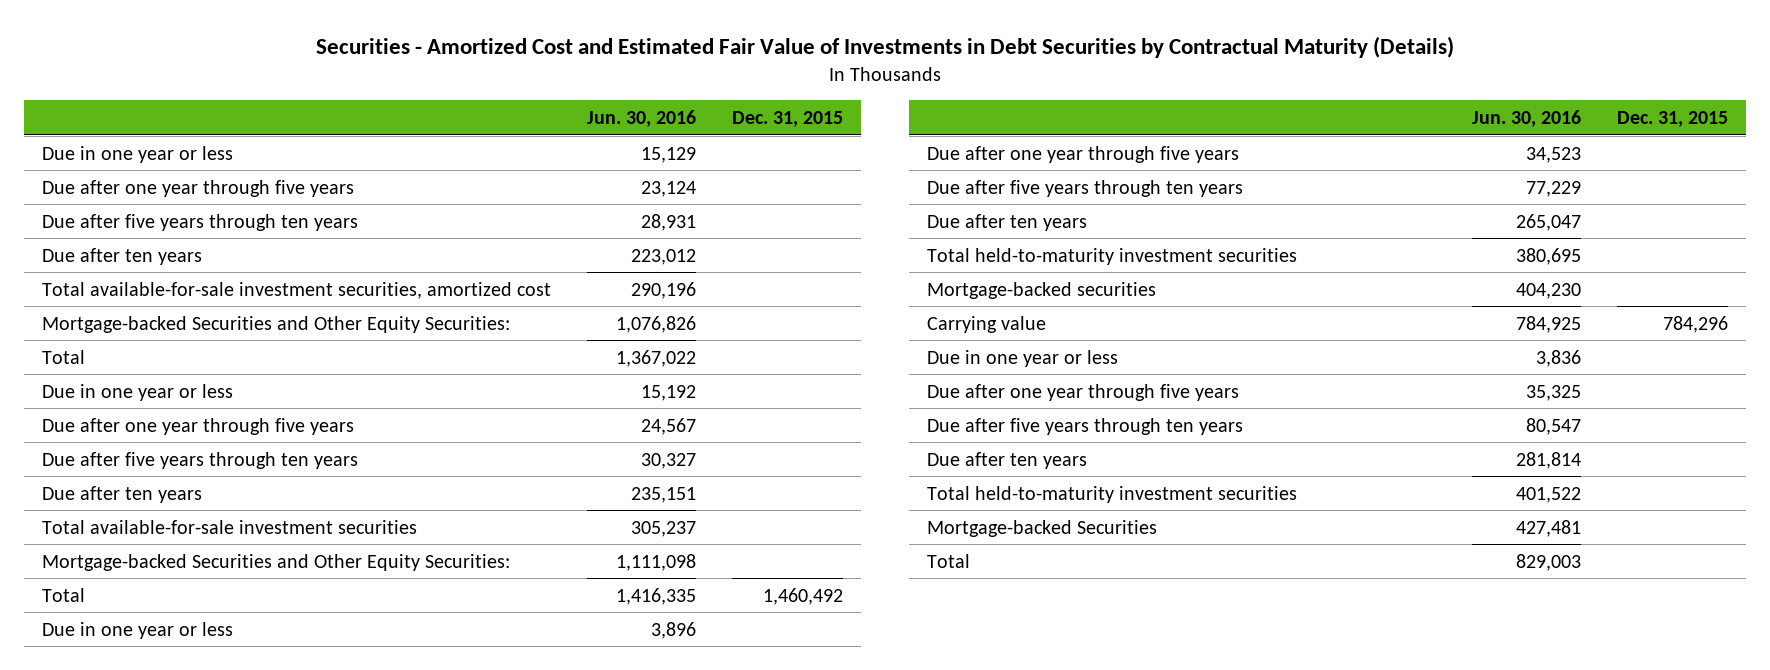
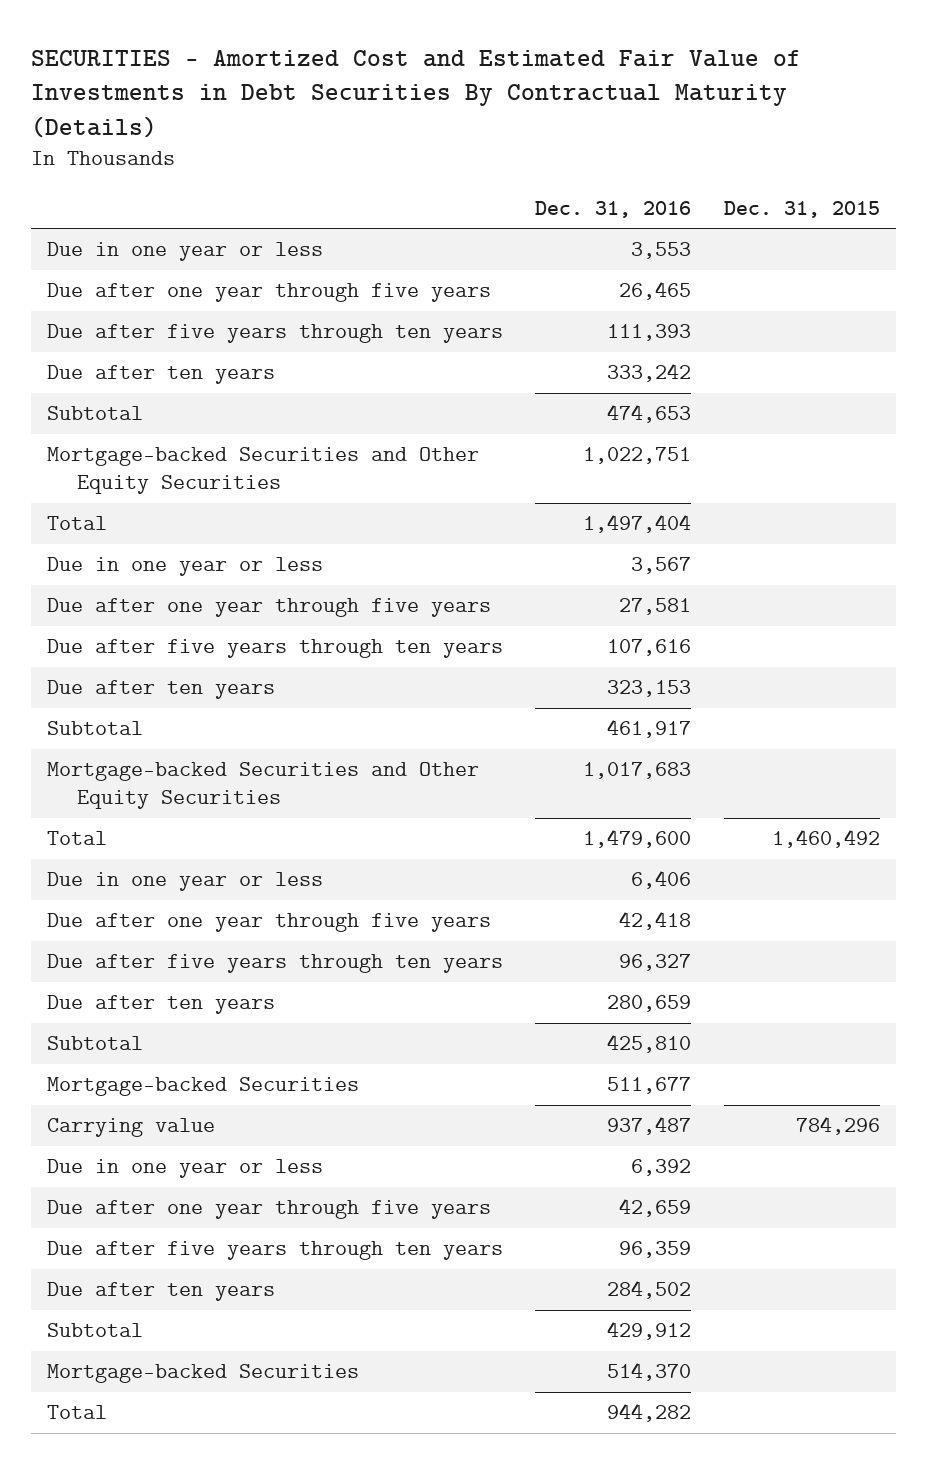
- Securities - Amortized Cost and Estimated Fair Value of Investments in Debt Securities by Contractual Maturity (Details)
+ SECURITIES - Amortized Cost and Estimated Fair Value of Investments in Debt Securities By Contractual Maturity (Details)
- | Jun. 30, 2016 | Dec. 31, 2015
+ | Dec. 31, 2016 | Dec. 31, 2015
- Total available-for-sale investment securities, amortized cost | 290,196 |
- Mortgage-backed Securities and Other Equity Securities: | 1,076,826 |
+ Subtotal | 474,653 |
+ Mortgage-backed Securities and Other Equity Securities | 1,022,751 |
- Total available-for-sale investment securities | 305,237 |
- Mortgage-backed Securities and Other Equity Securities: | 1,111,098 |
+ Subtotal | 461,917 |
+ Mortgage-backed Securities and Other Equity Securities | 1,017,683 |
- Total held-to-maturity investment securities | 380,695 |
- Mortgage-backed securities | 404,230 |
+ Subtotal | 425,810 |
+ Mortgage-backed Securities | 511,677 |
- Total held-to-maturity investment securities | 401,522 |
+ Subtotal | 429,912 |

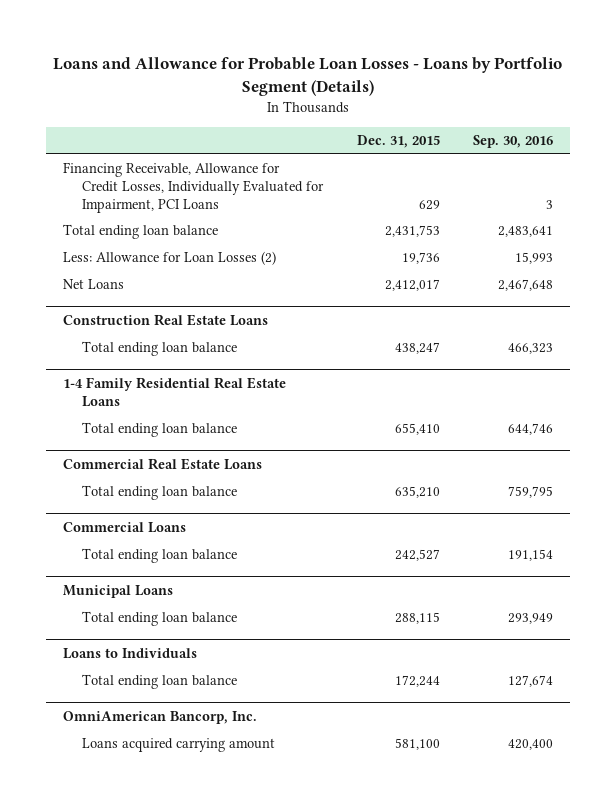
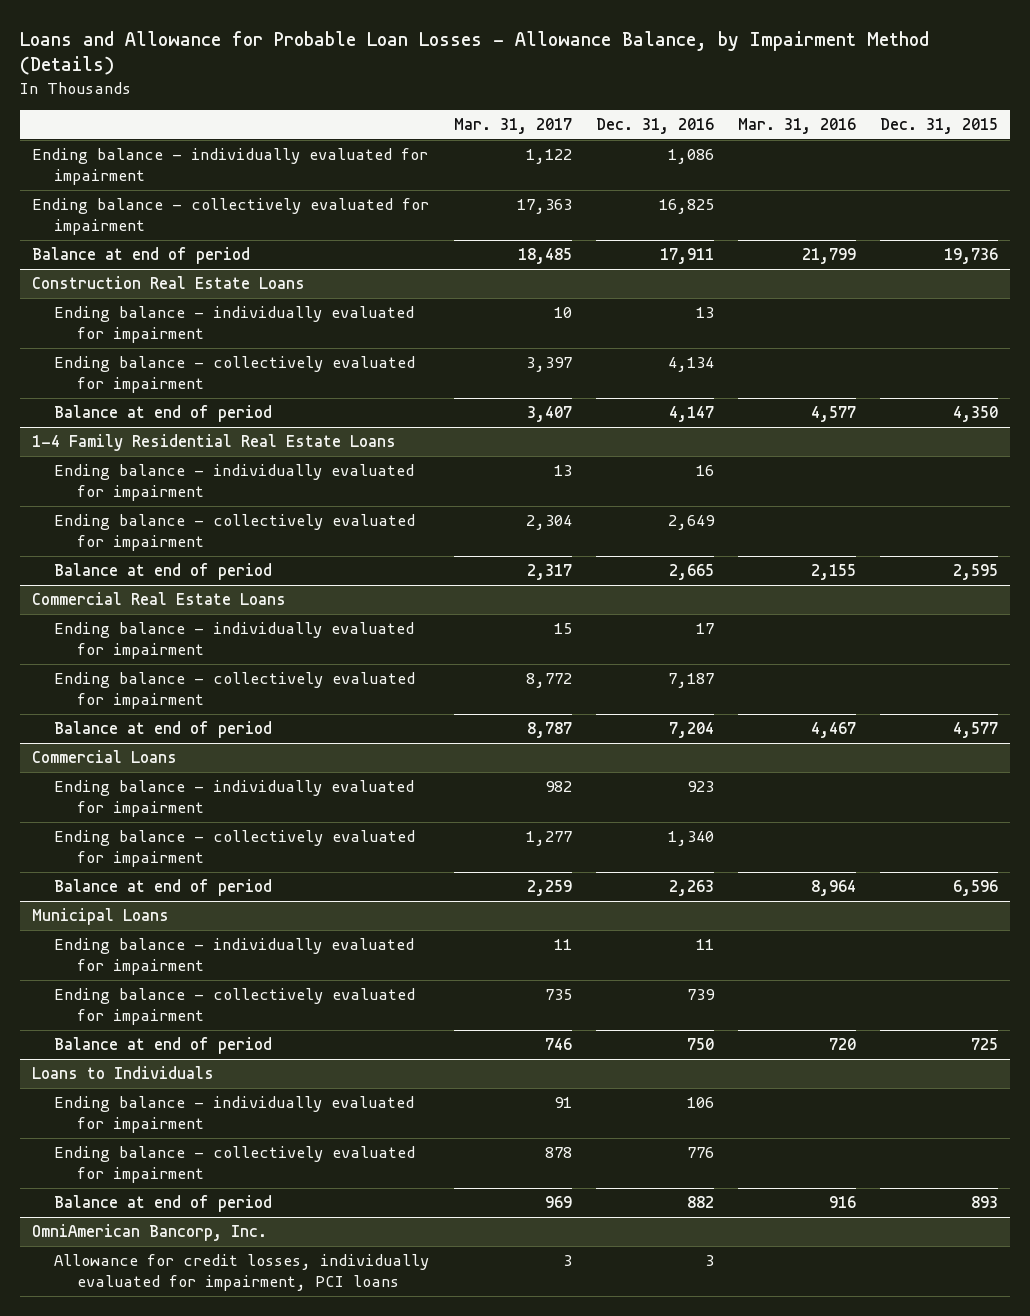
- Loans and Allowance for Probable Loan Losses - Loans by Portfolio Segment (Details)
+ Loans and Allowance for Probable Loan Losses - Allowance Balance, by Impairment Method (Details)
- | Dec. 31, 2015 | Sep. 30, 2016
+ | Mar. 31, 2017 | Dec. 31, 2016 | Mar. 31, 2016 | Dec. 31, 2015
- Financing Receivable, Allowance for Credit Losses, Individually Evaluated for Impairment, PCI Loans | 629 | 3
- Total ending loan balance | 2,431,753 | 2,483,641
- Less: Allowance for Loan Losses (2) | 19,736 | 15,993
- Net Loans | 2,412,017 | 2,467,648
+ Ending balance - individually evaluated for impairment | 1,122 | 1,086 | |
+ Ending balance - collectively evaluated for impairment | 17,363 | 16,825 | |
+ Balance at end of period | 18,485 | 17,911 | 21,799 | 19,736
@ Construction Real Estate Loans
- Total ending loan balance | 438,247 | 466,323
+ Ending balance - individually evaluated for impairment | 10 | 13 | |
+ Ending balance - collectively evaluated for impairment | 3,397 | 4,134 | |
+ Balance at end of period | 3,407 | 4,147 | 4,577 | 4,350
@ 1-4 Family Residential Real Estate Loans
- Total ending loan balance | 655,410 | 644,746
+ Ending balance - individually evaluated for impairment | 13 | 16 | |
+ Ending balance - collectively evaluated for impairment | 2,304 | 2,649 | |
+ Balance at end of period | 2,317 | 2,665 | 2,155 | 2,595
@ Commercial Real Estate Loans
- Total ending loan balance | 635,210 | 759,795
+ Ending balance - individually evaluated for impairment | 15 | 17 | |
+ Ending balance - collectively evaluated for impairment | 8,772 | 7,187 | |
+ Balance at end of period | 8,787 | 7,204 | 4,467 | 4,577
@ Commercial Loans
- Total ending loan balance | 242,527 | 191,154
+ Ending balance - individually evaluated for impairment | 982 | 923 | |
+ Ending balance - collectively evaluated for impairment | 1,277 | 1,340 | |
+ Balance at end of period | 2,259 | 2,263 | 8,964 | 6,596
@ Municipal Loans
- Total ending loan balance | 288,115 | 293,949
+ Ending balance - individually evaluated for impairment | 11 | 11 | |
+ Ending balance - collectively evaluated for impairment | 735 | 739 | |
+ Balance at end of period | 746 | 750 | 720 | 725
@ Loans to Individuals
- Total ending loan balance | 172,244 | 127,674
+ Ending balance - individually evaluated for impairment | 91 | 106 | |
+ Ending balance - collectively evaluated for impairment | 878 | 776 | |
+ Balance at end of period | 969 | 882 | 916 | 893
@ OmniAmerican Bancorp, Inc.
- Loans acquired carrying amount | 581,100 | 420,400
+ Allowance for credit losses, individually evaluated for impairment, PCI loans | 3 | 3 | |

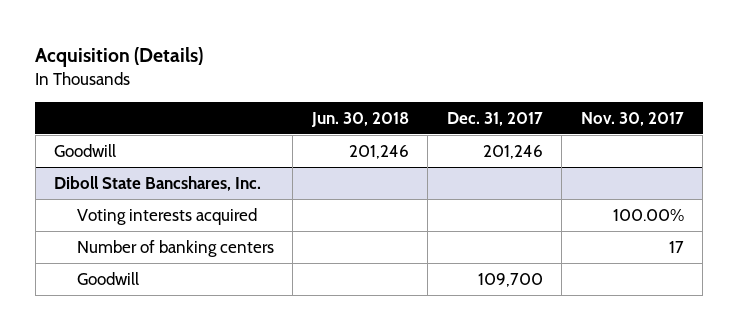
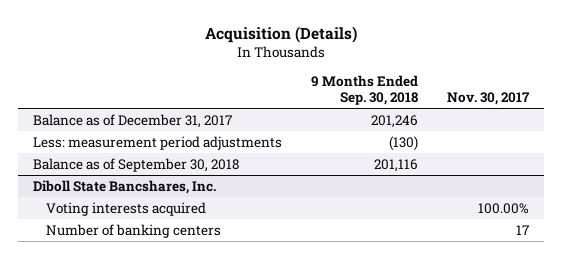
- | Jun. 30, 2018 | Dec. 31, 2017 | Nov. 30, 2017
+ | 9 Months Ended Sep. 30, 2018 | Nov. 30, 2017
- Goodwill | 201,246 | 201,246 |
+ Balance as of December 31, 2017 | 201,246 |
+ Less: measurement period adjustments | (130) |
+ Balance as of September 30, 2018 | 201,116 |
@ Diboll State Bancshares, Inc.
- Goodwill | | 109,700 |

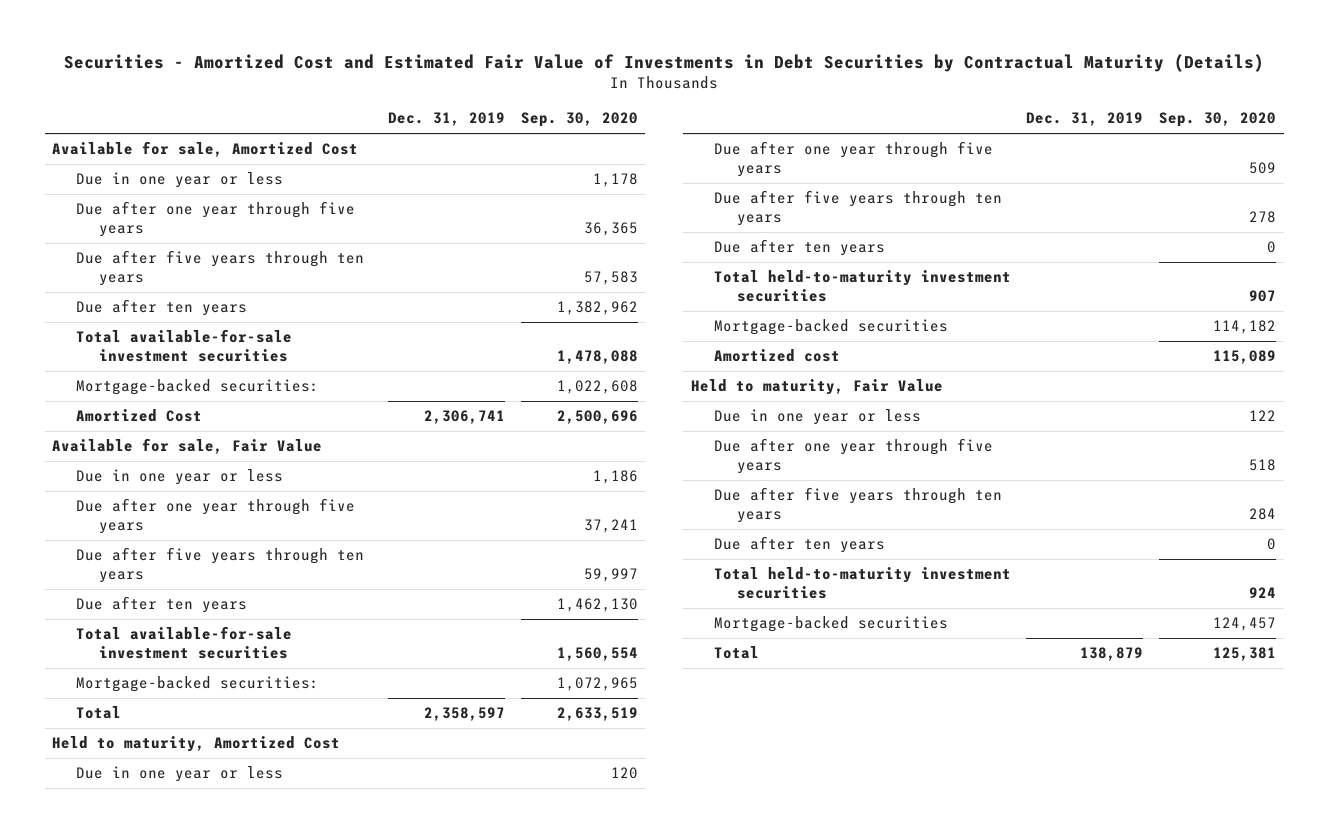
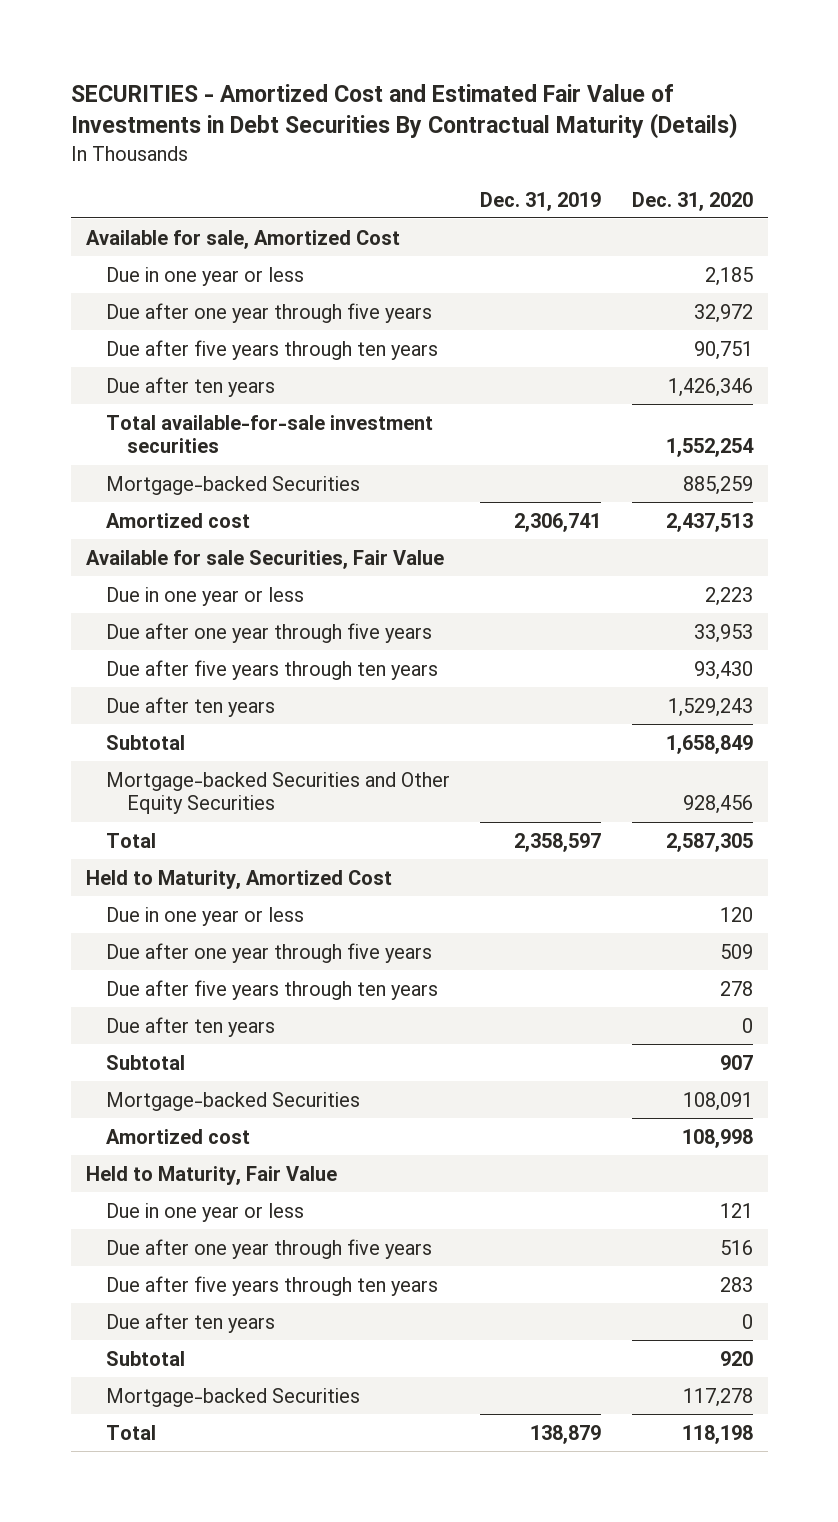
- Securities - Amortized Cost and Estimated Fair Value of Investments in Debt Securities by Contractual Maturity (Details)
+ SECURITIES - Amortized Cost and Estimated Fair Value of Investments in Debt Securities By Contractual Maturity (Details)
- | Dec. 31, 2019 | Sep. 30, 2020
+ | Dec. 31, 2019 | Dec. 31, 2020
- Mortgage-backed securities: | | 1,022,608
- Amortized Cost | 2,306,741 | 2,500,696
- Available for sale, Fair Value
+ Mortgage-backed Securities | | 885,259
+ Amortized cost | 2,306,741 | 2,437,513
+ Available for sale Securities, Fair Value
- Total available-for-sale investment securities | | 1,560,554
- Mortgage-backed securities: | | 1,072,965
+ Subtotal | | 1,658,849
+ Mortgage-backed Securities and Other Equity Securities | | 928,456
- Held to maturity, Amortized Cost
+ Held to Maturity, Amortized Cost
- Total held-to-maturity investment securities | | 907
- Mortgage-backed securities | | 114,182
+ Subtotal | | 907
+ Mortgage-backed Securities | | 108,091
- Held to maturity, Fair Value
+ Held to Maturity, Fair Value
- Total held-to-maturity investment securities | | 924
- Mortgage-backed securities | | 124,457
+ Subtotal | | 920
+ Mortgage-backed Securities | | 117,278

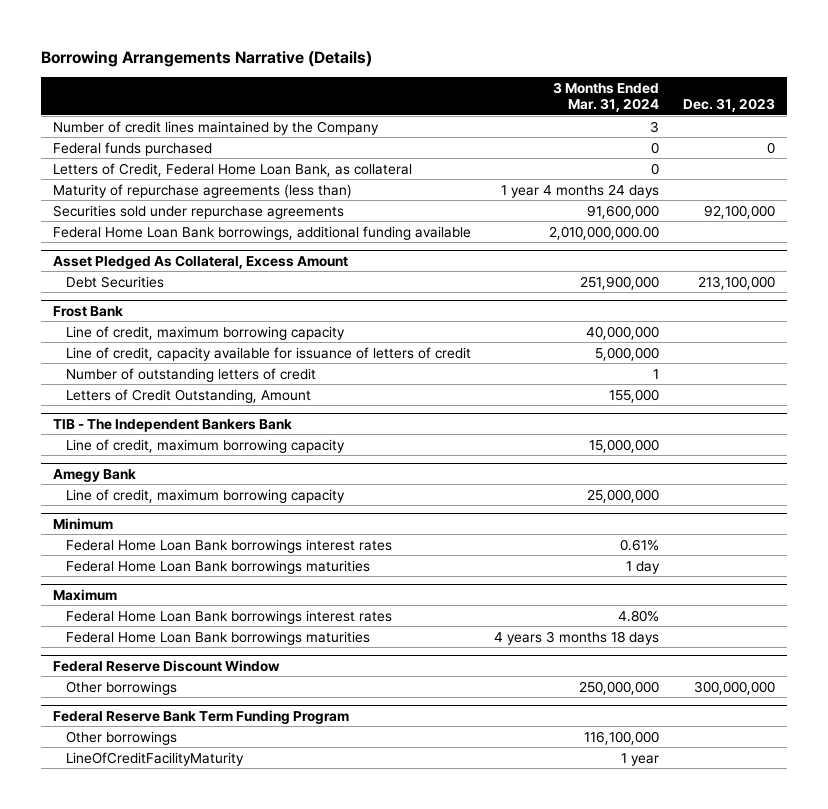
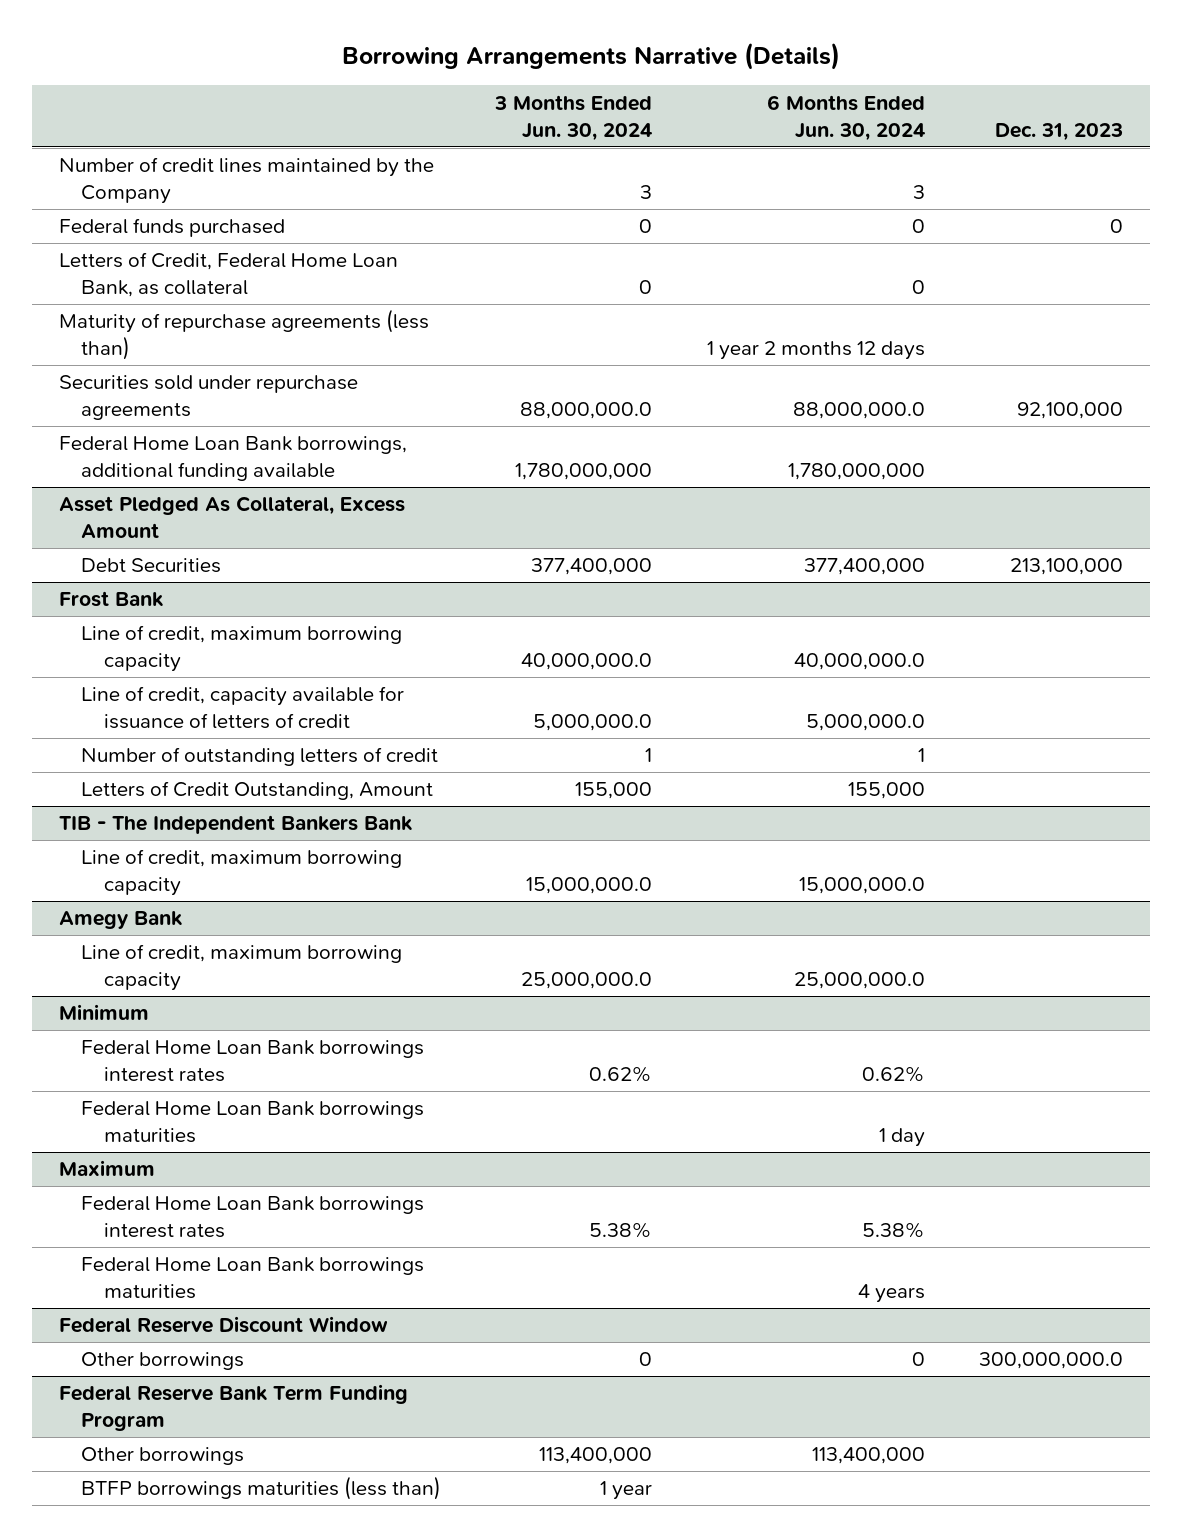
- | 3 Months Ended Mar. 31, 2024 | Dec. 31, 2023
+ | 3 Months Ended Jun. 30, 2024 | 6 Months Ended Jun. 30, 2024 | Dec. 31, 2023
@ Federal Reserve Discount Window
- Other borrowings | 250,000,000 | 300,000,000
+ Other borrowings | 0 | 0 | 300,000,000.0
@ Federal Reserve Bank Term Funding Program
- LineOfCreditFacilityMaturity | 1 year |
+ BTFP borrowings maturities (less than) | 1 year | |

